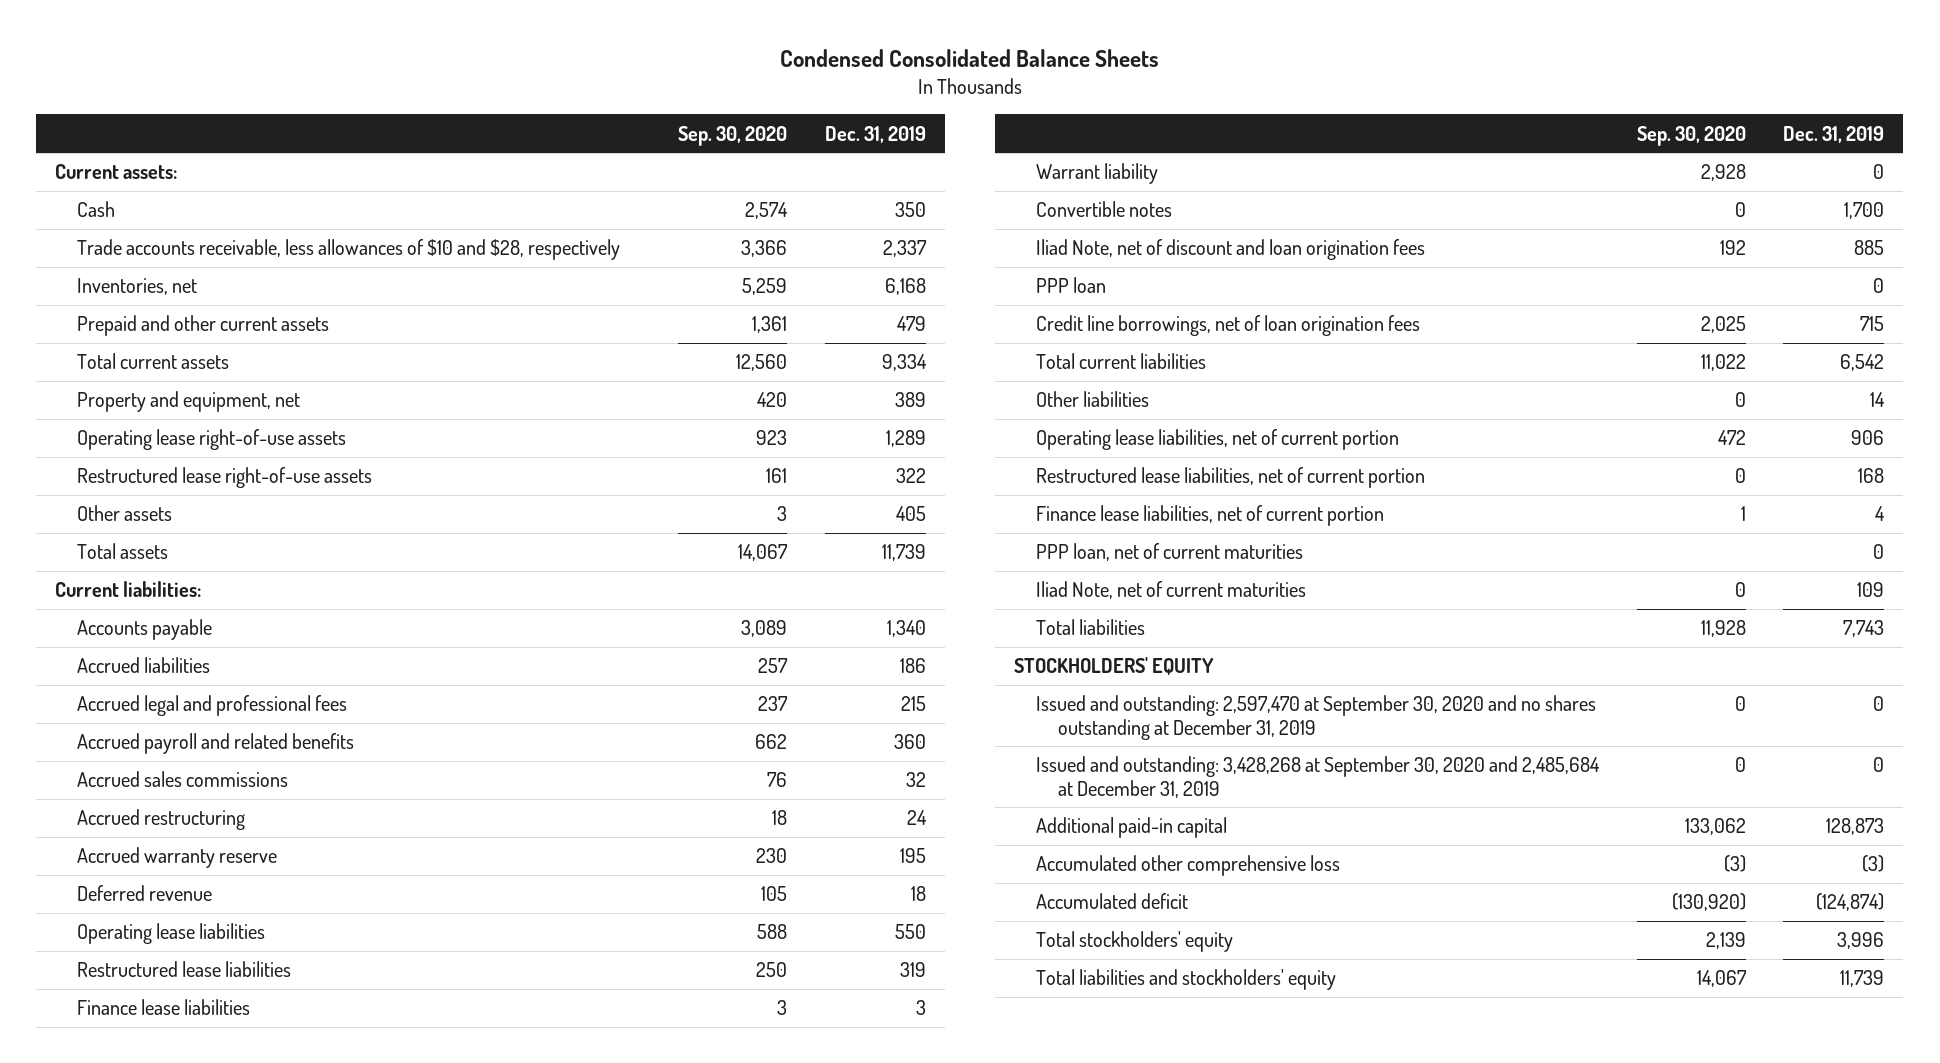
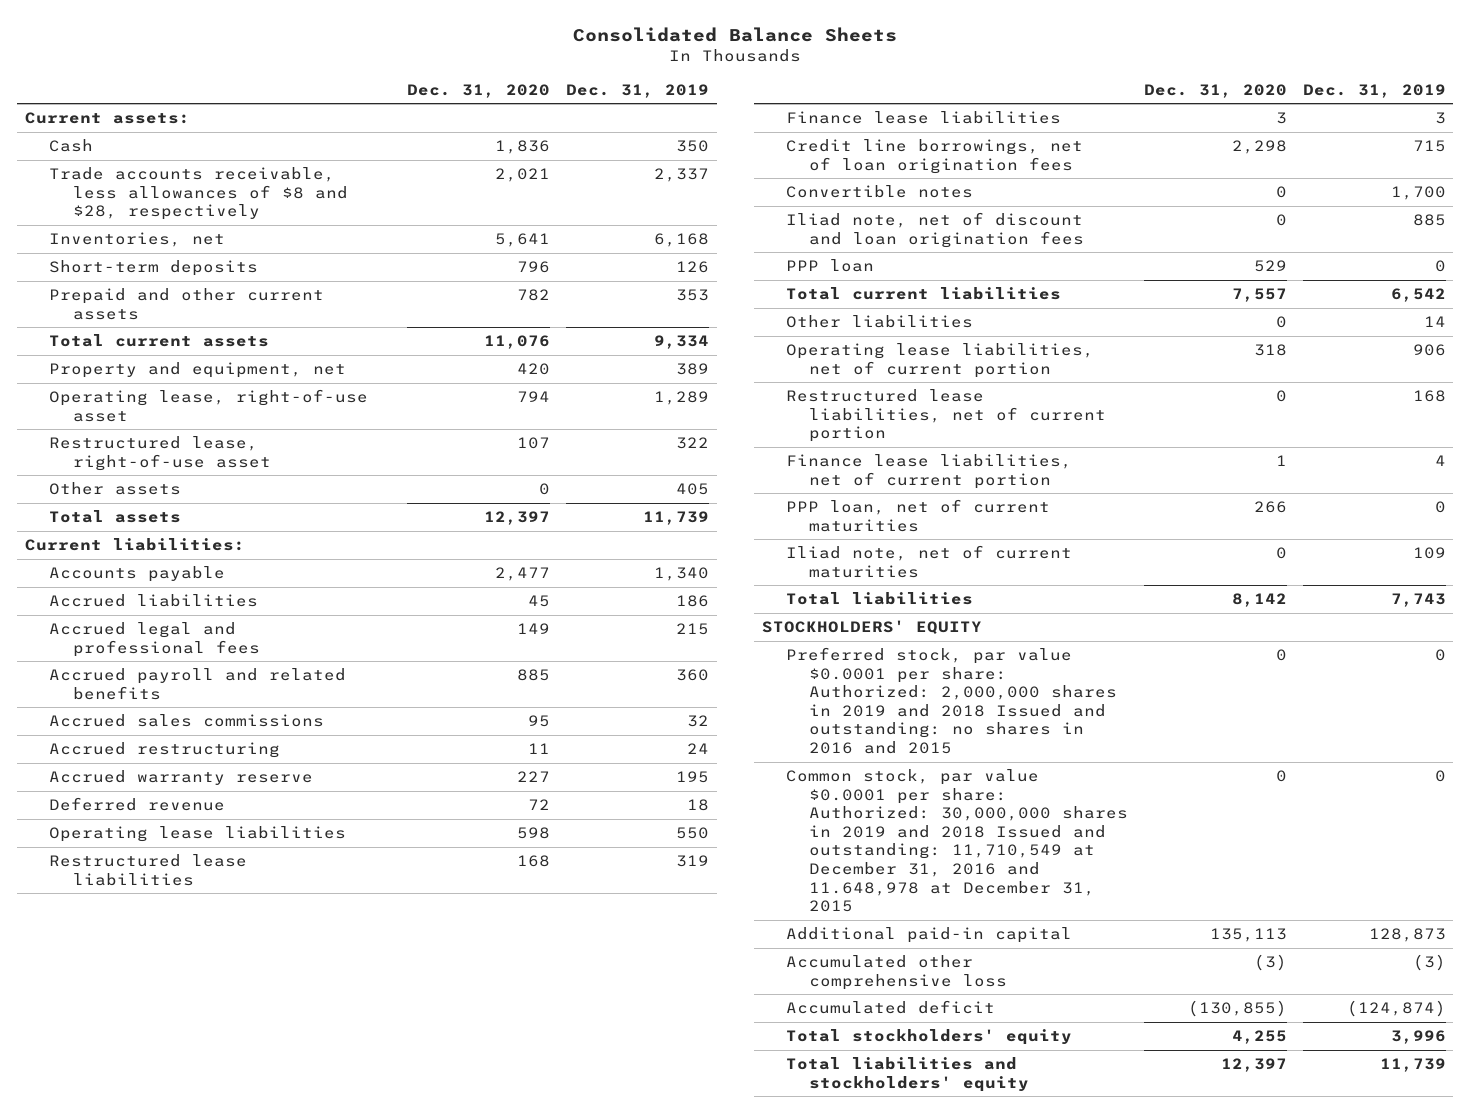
- Condensed Consolidated Balance Sheets
+ Consolidated Balance Sheets
- | Sep. 30, 2020 | Dec. 31, 2019
+ | Dec. 31, 2020 | Dec. 31, 2019
- Trade accounts receivable, less allowances of $10 and $28, respectively | 3,366 | 2,337
+ Trade accounts receivable, less allowances of $8 and $28, respectively | 2,021 | 2,337
- Prepaid and other current assets | 1,361 | 479
+ Short-term deposits | 796 | 126
+ Prepaid and other current assets | 782 | 353
- Operating lease right-of-use assets | 923 | 1,289
- Restructured lease right-of-use assets | 161 | 322
+ Operating lease, right-of-use asset | 794 | 1,289
+ Restructured lease, right-of-use asset | 107 | 322
- Warrant liability | 2,928 | 0
moved up: Credit line borrowings, net of loan origination fees | 2,298 | 715
- Iliad Note, net of discount and loan origination fees | 192 | 885
+ Iliad note, net of discount and loan origination fees | 0 | 885
- Iliad Note, net of current maturities | 0 | 109
+ Iliad note, net of current maturities | 0 | 109
- Issued and outstanding: 2,597,470 at September 30, 2020 and no shares outstanding at December 31, 2019 | 0 | 0
- Issued and outstanding: 3,428,268 at September 30, 2020 and 2,485,684 at December 31, 2019 | 0 | 0
+ Preferred stock, par value $0.0001 per share: Authorized: 2,000,000 shares in 2019 and 2018 Issued and outstanding: no shares in 2016 and 2015 | 0 | 0
+ Common stock, par value $0.0001 per share: Authorized: 30,000,000 shares in 2019 and 2018 Issued and outstanding: 11,710,549 at December 31, 2016 and 11.648,978 at December 31, 2015 | 0 | 0

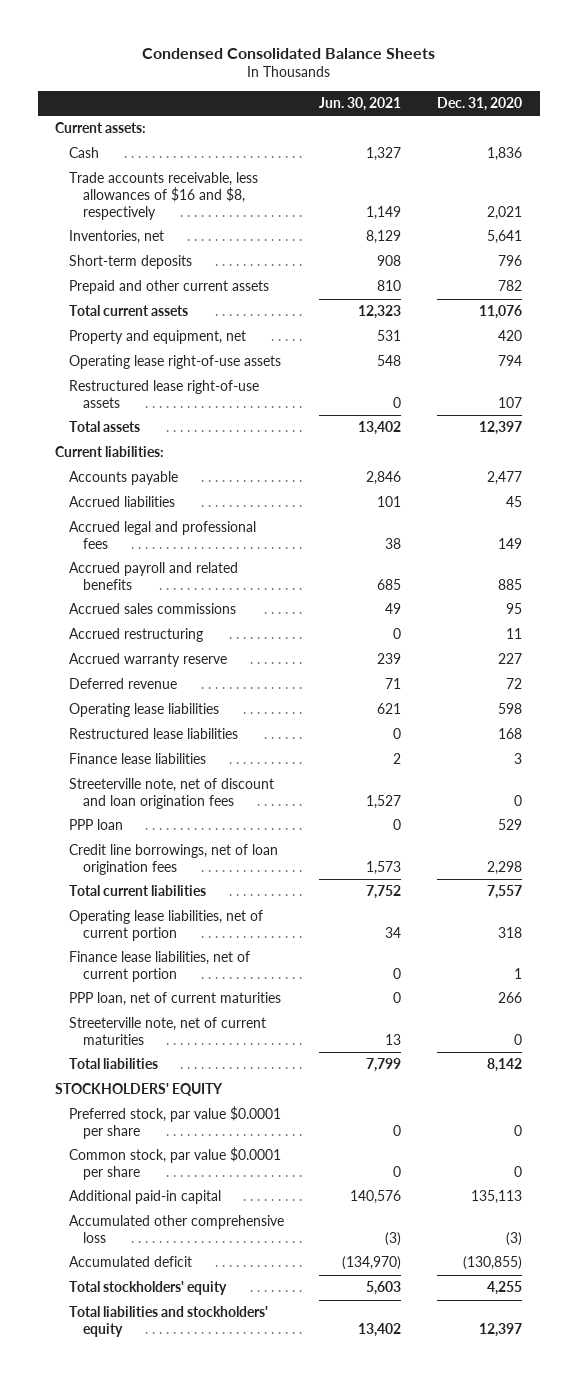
- Consolidated Balance Sheets
+ Condensed Consolidated Balance Sheets
- | Dec. 31, 2020 | Dec. 31, 2019
+ | Jun. 30, 2021 | Dec. 31, 2020
- Trade accounts receivable, less allowances of $8 and $28, respectively | 2,021 | 2,337
+ Trade accounts receivable, less allowances of $16 and $8, respectively | 1,149 | 2,021
- Operating lease, right-of-use asset | 794 | 1,289
- Restructured lease, right-of-use asset | 107 | 322
- Other assets | 0 | 405
+ Operating lease right-of-use assets | 548 | 794
+ Restructured lease right-of-use assets | 0 | 107
- Convertible notes | 0 | 1,700
- Iliad note, net of discount and loan origination fees | 0 | 885
+ Streeterville note, net of discount and loan origination fees | 1,527 | 0
moved down: Credit line borrowings, net of loan origination fees | 1,573 | 2,298
- Other liabilities | 0 | 14
- Restructured lease liabilities, net of current portion | 0 | 168
- Iliad note, net of current maturities | 0 | 109
+ Streeterville note, net of current maturities | 13 | 0
- Preferred stock, par value $0.0001 per share: Authorized: 2,000,000 shares in 2019 and 2018 Issued and outstanding: no shares in 2016 and 2015 | 0 | 0
- Common stock, par value $0.0001 per share: Authorized: 30,000,000 shares in 2019 and 2018 Issued and outstanding: 11,710,549 at December 31, 2016 and 11.648,978 at December 31, 2015 | 0 | 0
+ Preferred stock, par value $0.0001 per share | 0 | 0
+ Common stock, par value $0.0001 per share | 0 | 0

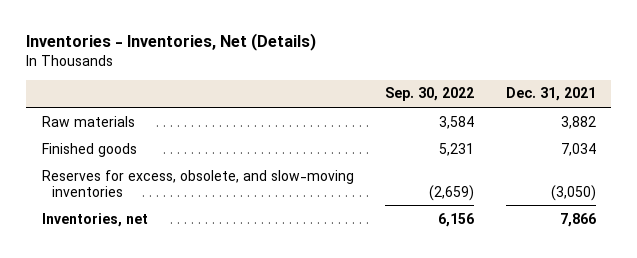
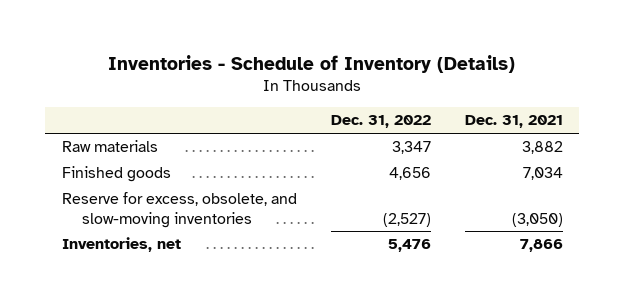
- Inventories - Inventories, Net (Details)
+ Inventories - Schedule of Inventory (Details)
- | Sep. 30, 2022 | Dec. 31, 2021
+ | Dec. 31, 2022 | Dec. 31, 2021
- Reserves for excess, obsolete, and slow-moving inventories | (2,659) | (3,050)
+ Reserve for excess, obsolete, and slow-moving inventories | (2,527) | (3,050)

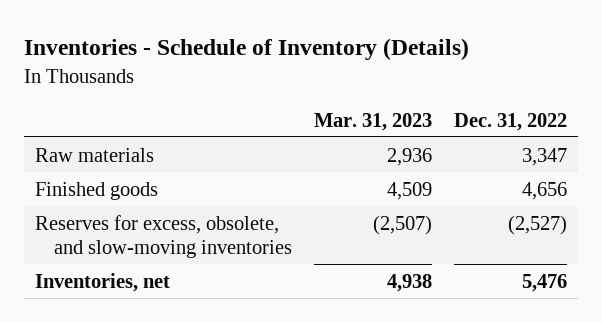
- | Dec. 31, 2022 | Dec. 31, 2021
+ | Mar. 31, 2023 | Dec. 31, 2022
- Reserve for excess, obsolete, and slow-moving inventories | (2,527) | (3,050)
+ Reserves for excess, obsolete, and slow-moving inventories | (2,507) | (2,527)

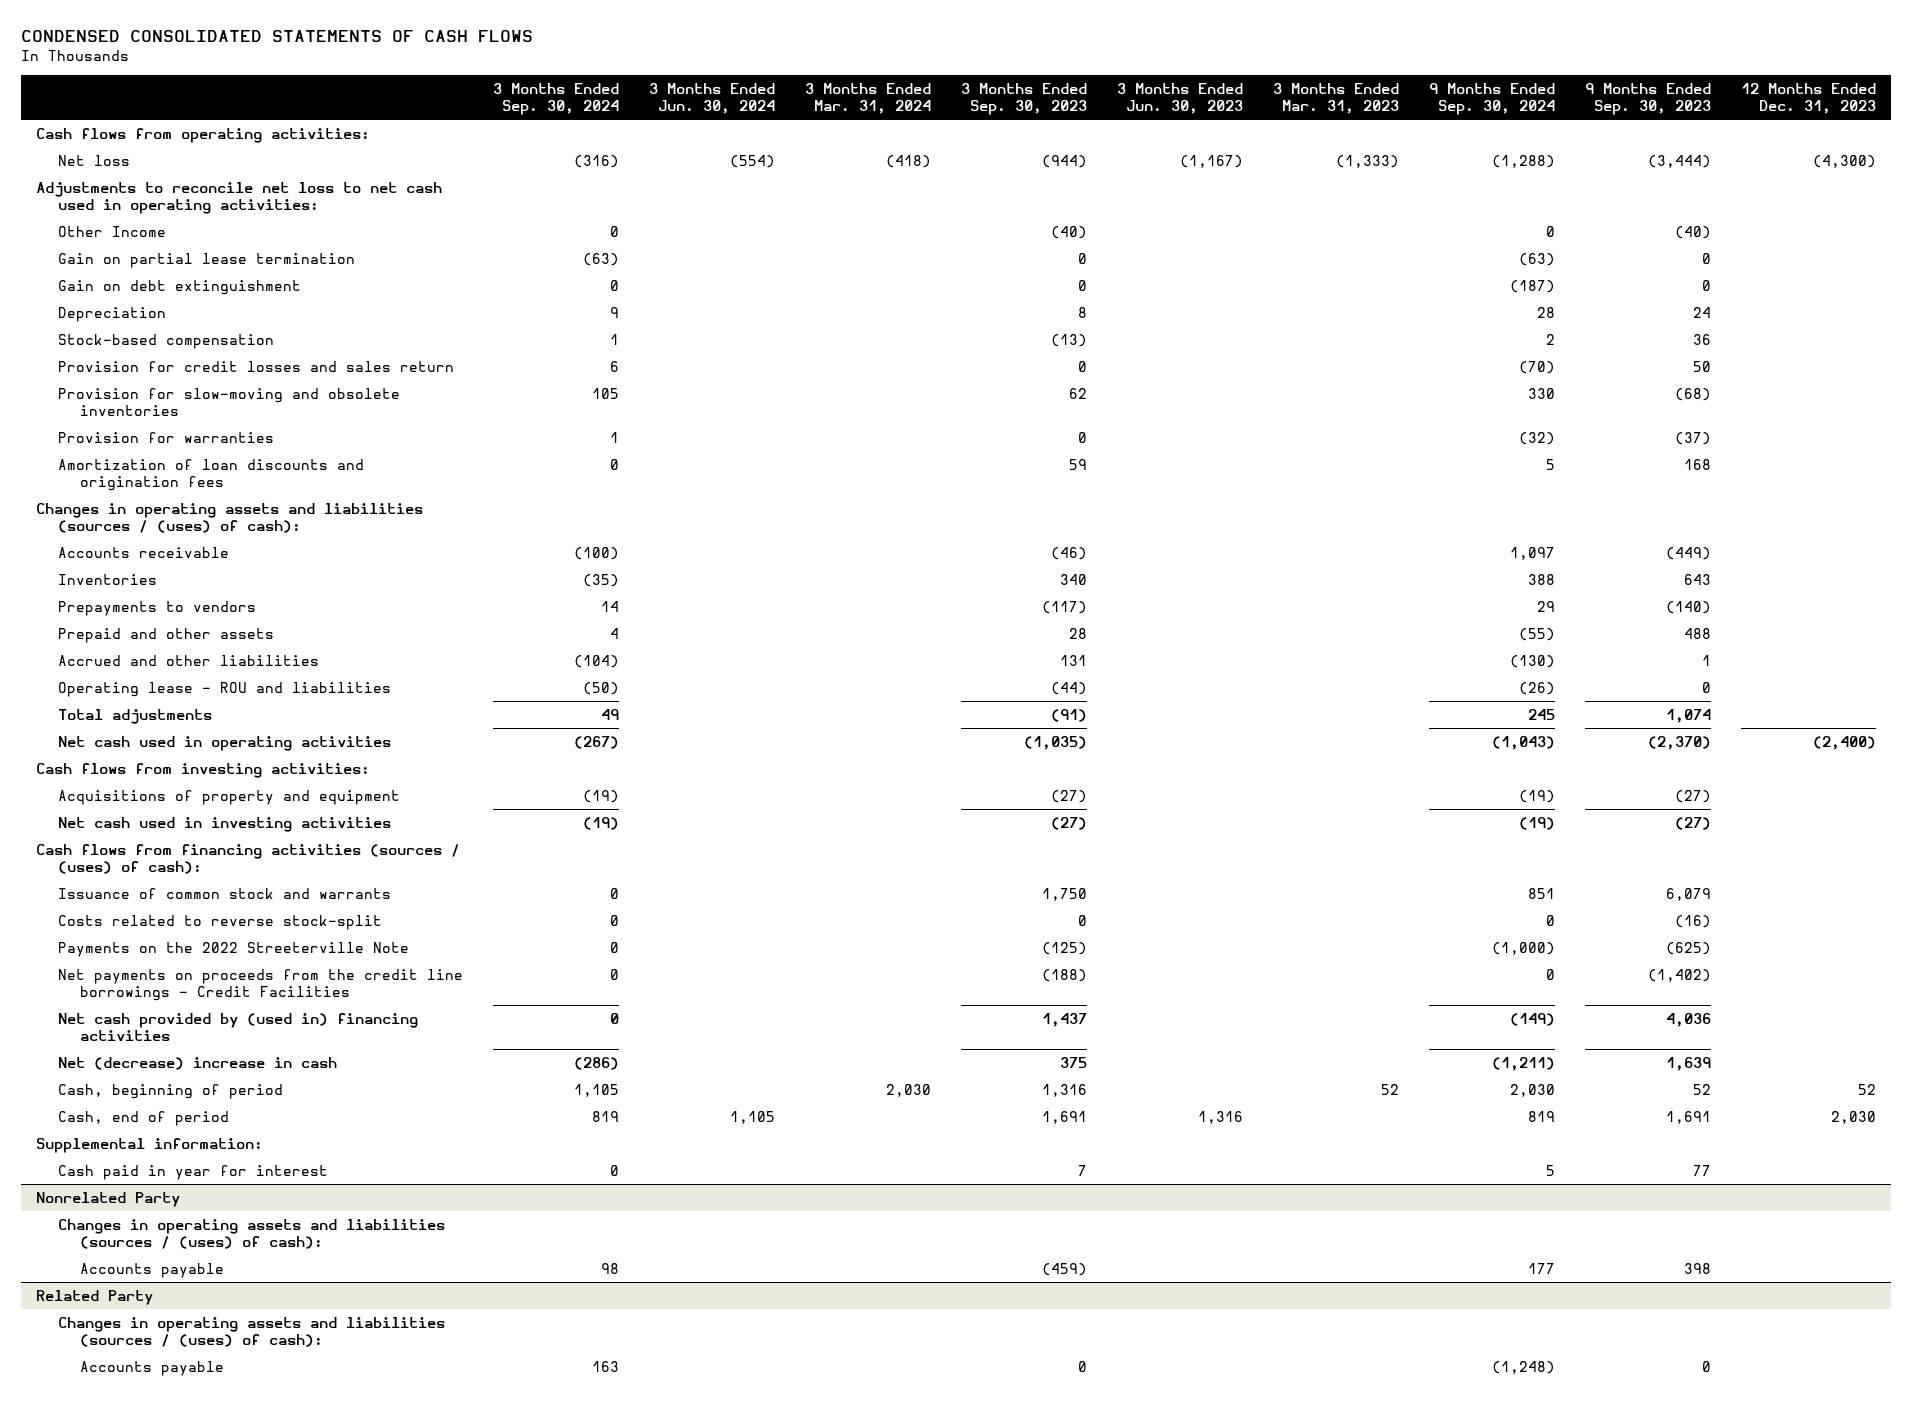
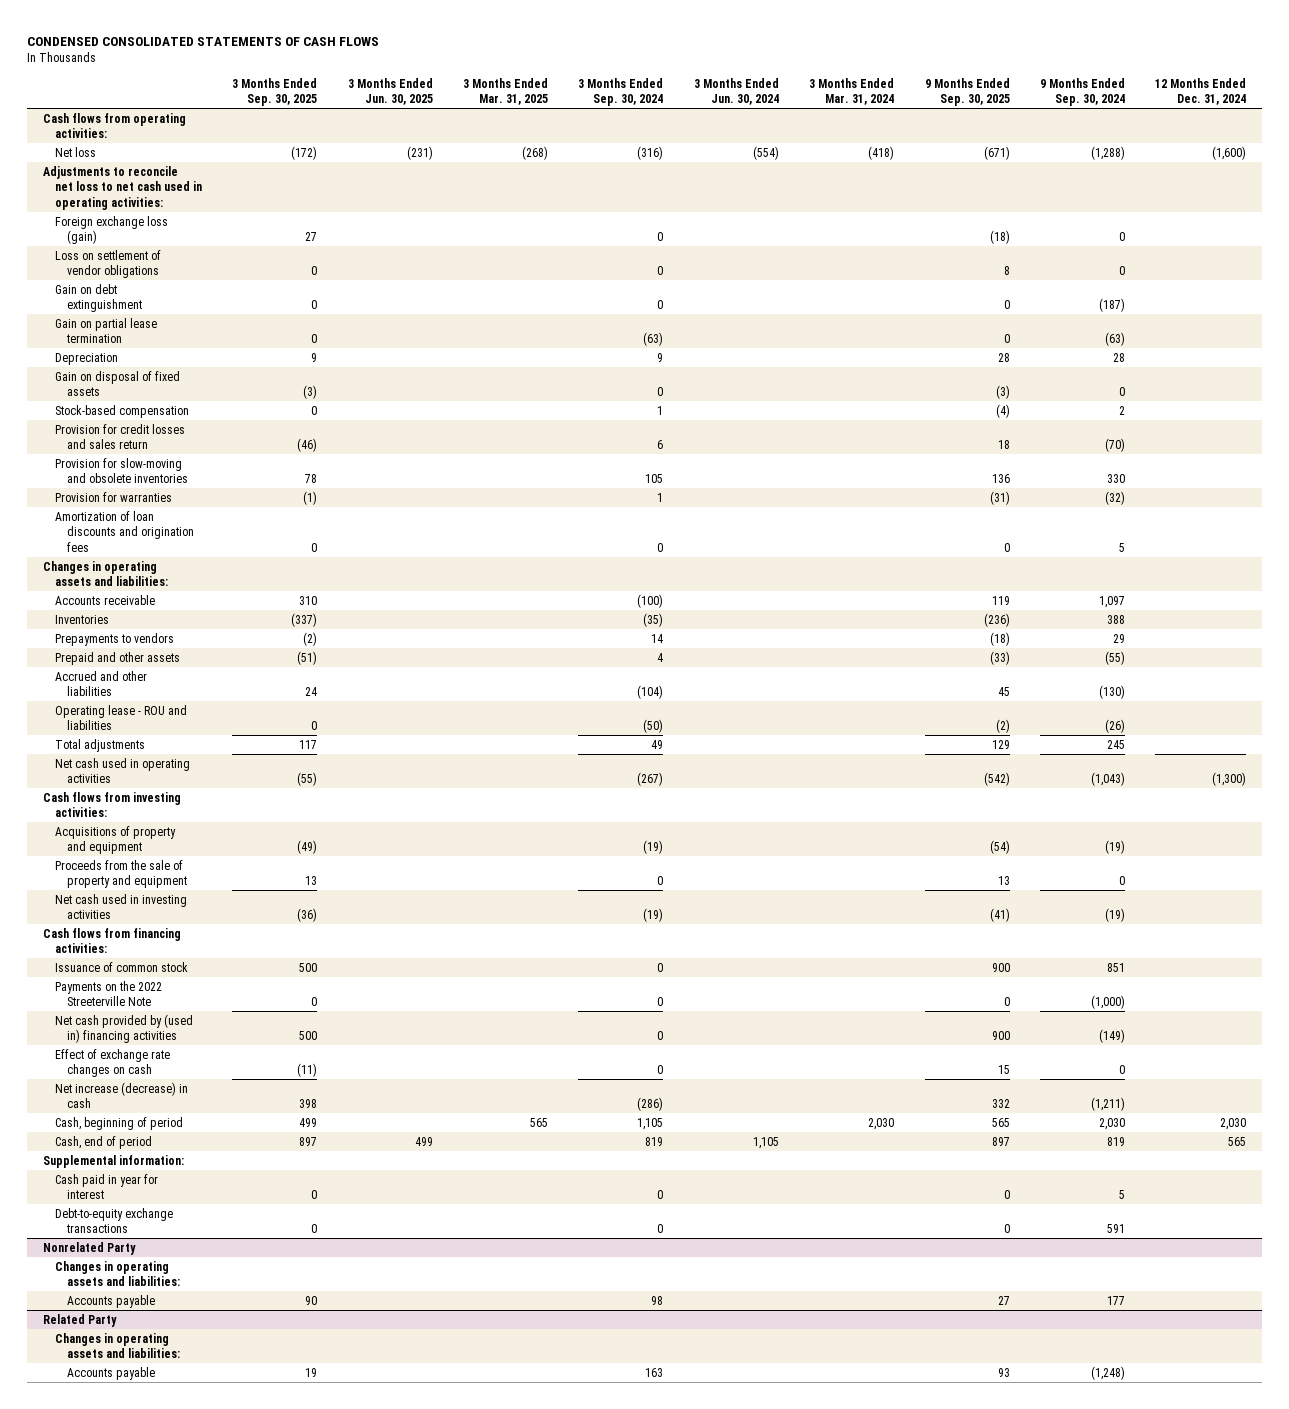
- | 3 Months Ended Sep. 30, 2024 | 3 Months Ended Jun. 30, 2024 | 3 Months Ended Mar. 31, 2024 | 3 Months Ended Sep. 30, 2023 | 3 Months Ended Jun. 30, 2023 | 3 Months Ended Mar. 31, 2023 | 9 Months Ended Sep. 30, 2024 | 9 Months Ended Sep. 30, 2023 | 12 Months Ended Dec. 31, 2023
+ | 3 Months Ended Sep. 30, 2025 | 3 Months Ended Jun. 30, 2025 | 3 Months Ended Mar. 31, 2025 | 3 Months Ended Sep. 30, 2024 | 3 Months Ended Jun. 30, 2024 | 3 Months Ended Mar. 31, 2024 | 9 Months Ended Sep. 30, 2025 | 9 Months Ended Sep. 30, 2024 | 12 Months Ended Dec. 31, 2024
- Other Income | 0 | | | (40) | | | 0 | (40) |
+ Foreign exchange loss (gain) | 27 | | | 0 | | | (18) | 0 |
+ Loss on settlement of vendor obligations | 0 | | | 0 | | | 8 | 0 |
moved down: Gain on partial lease termination | 0 | | | (63) | | | 0 | (63) |
+ Gain on disposal of fixed assets | (3) | | | 0 | | | (3) | 0 |
- Changes in operating assets and liabilities (sources / (uses) of cash):
+ Changes in operating assets and liabilities:
+ Proceeds from the sale of property and equipment | 13 | | | 0 | | | 13 | 0 |
- Cash flows from financing activities (sources / (uses) of cash):
- Issuance of common stock and warrants | 0 | | | 1,750 | | | 851 | 6,079 |
- Costs related to reverse stock-split | 0 | | | 0 | | | 0 | (16) |
+ Cash flows from financing activities:
+ Issuance of common stock | 500 | | | 0 | | | 900 | 851 |
- Net payments on proceeds from the credit line borrowings - Credit Facilities | 0 | | | (188) | | | 0 | (1,402) |
- Net (decrease) increase in cash | (286) | | | 375 | | | (1,211) | 1,639 |
+ Effect of exchange rate changes on cash | (11) | | | 0 | | | 15 | 0 |
+ Net increase (decrease) in cash | 398 | | | (286) | | | 332 | (1,211) |
+ Debt-to-equity exchange transactions | 0 | | | 0 | | | 0 | 591 |
@ Nonrelated Party
- Changes in operating assets and liabilities (sources / (uses) of cash):
+ Changes in operating assets and liabilities:
@ Related Party
- Changes in operating assets and liabilities (sources / (uses) of cash):
+ Changes in operating assets and liabilities:

